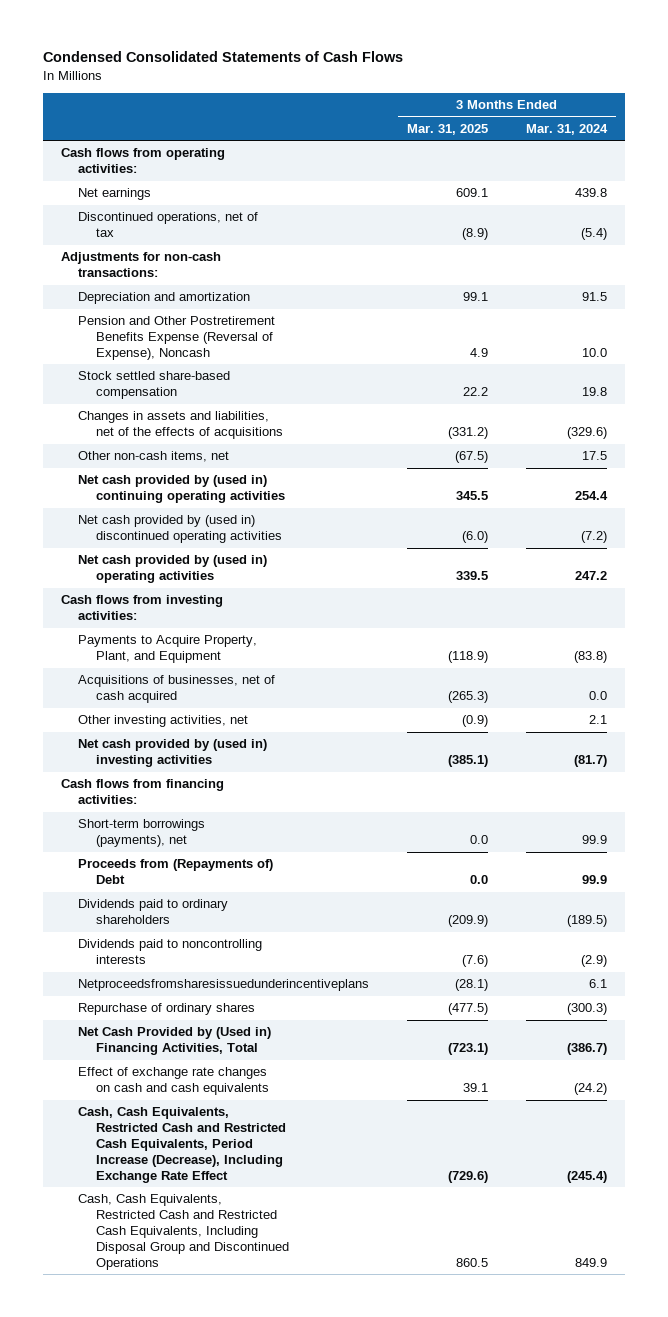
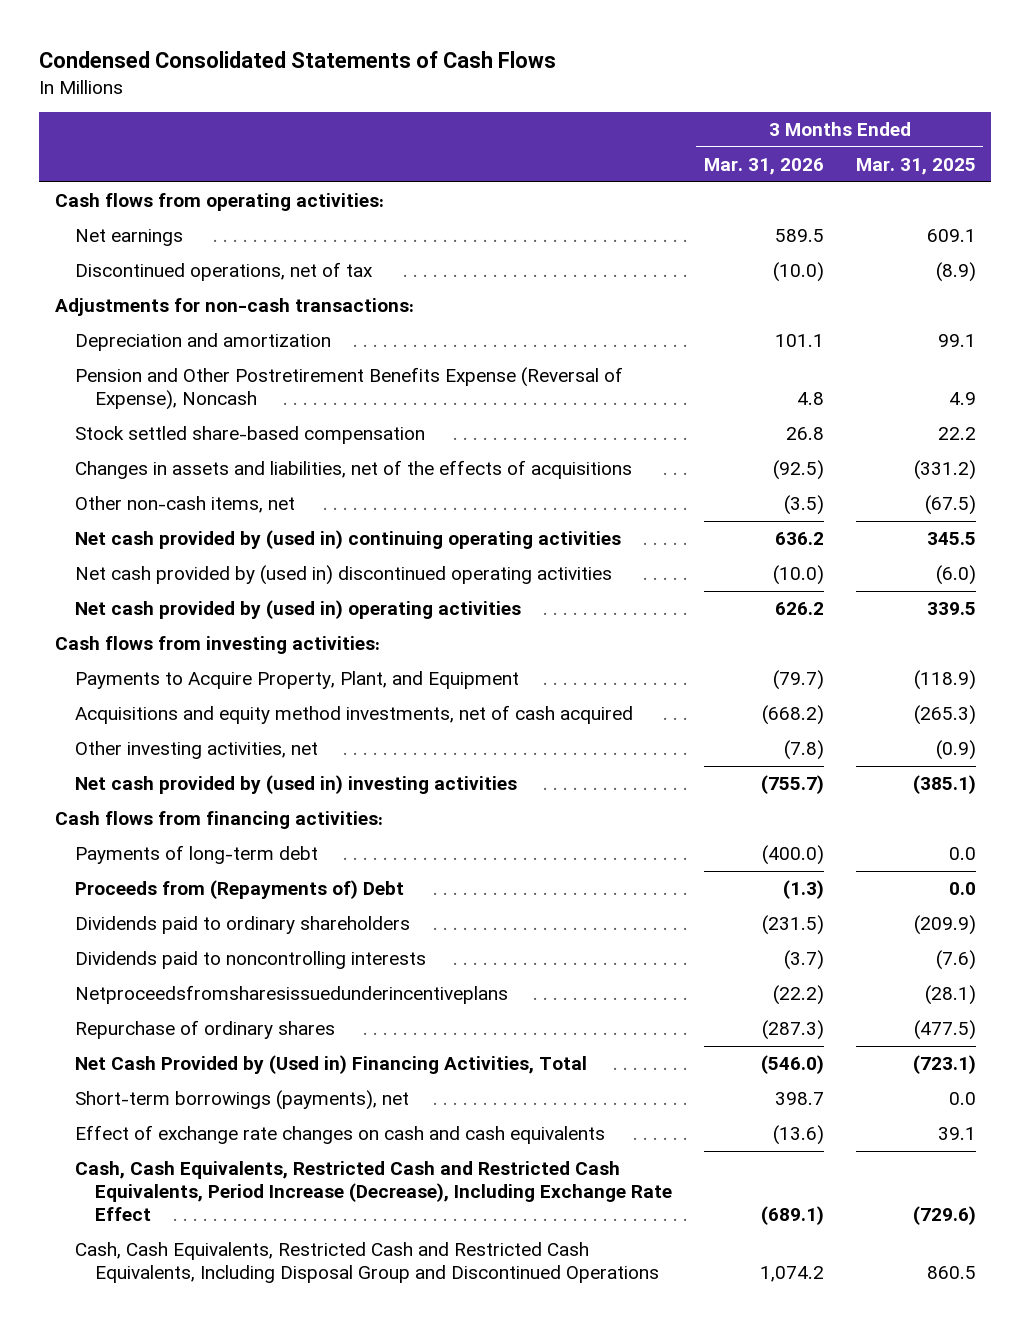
- | 3 Months Ended Mar. 31, 2025 | 3 Months Ended Mar. 31, 2024
+ | 3 Months Ended Mar. 31, 2026 | 3 Months Ended Mar. 31, 2025
- Acquisitions of businesses, net of cash acquired | (265.3) | 0.0
+ Acquisitions and equity method investments, net of cash acquired | (668.2) | (265.3)
+ Payments of long-term debt | (400.0) | 0.0
moved down: Short-term borrowings (payments), net | 398.7 | 0.0

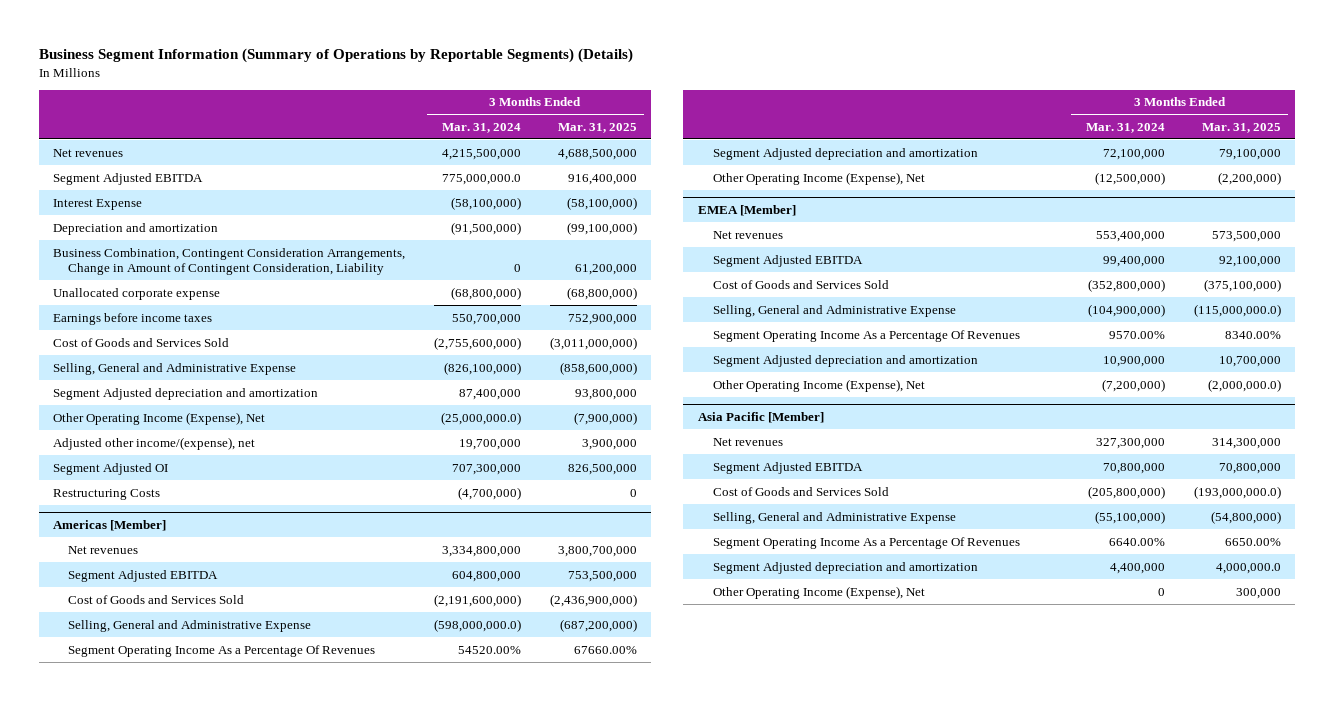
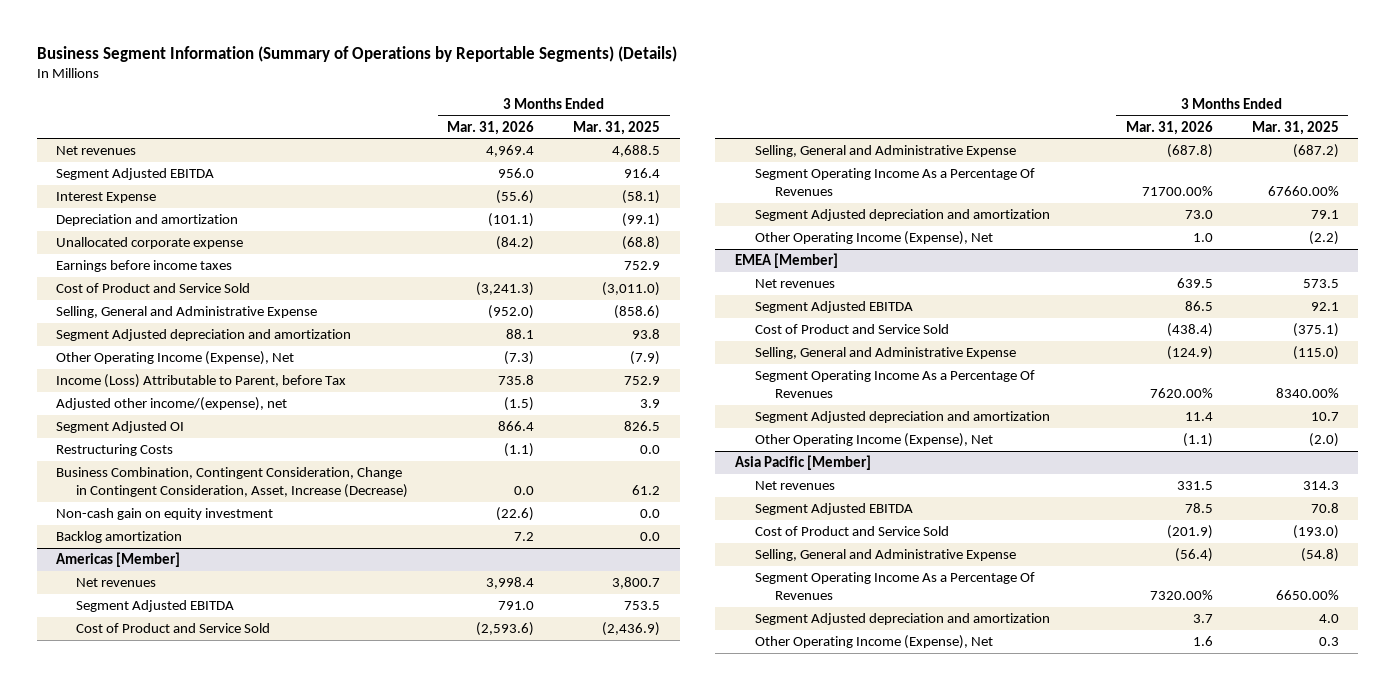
- | 3 Months Ended Mar. 31, 2024 | 3 Months Ended Mar. 31, 2025
+ | 3 Months Ended Mar. 31, 2026 | 3 Months Ended Mar. 31, 2025
- Net revenues | 4,215,500,000 | 4,688,500,000
- Segment Adjusted EBITDA | 775,000,000.0 | 916,400,000
- Interest Expense | (58,100,000) | (58,100,000)
- Depreciation and amortization | (91,500,000) | (99,100,000)
- Business Combination, Contingent Consideration Arrangements, Change in Amount of Contingent Consideration, Liability | 0 | 61,200,000
- Unallocated corporate expense | (68,800,000) | (68,800,000)
- Earnings before income taxes | 550,700,000 | 752,900,000
- Cost of Goods and Services Sold | (2,755,600,000) | (3,011,000,000)
- Selling, General and Administrative Expense | (826,100,000) | (858,600,000)
- Segment Adjusted depreciation and amortization | 87,400,000 | 93,800,000
- Other Operating Income (Expense), Net | (25,000,000.0) | (7,900,000)
- Adjusted other income/(expense), net | 19,700,000 | 3,900,000
- Segment Adjusted OI | 707,300,000 | 826,500,000
- Restructuring Costs | (4,700,000) | 0
+ Net revenues | 4,969.4 | 4,688.5
+ Segment Adjusted EBITDA | 956.0 | 916.4
+ Interest Expense | (55.6) | (58.1)
+ Depreciation and amortization | (101.1) | (99.1)
+ Unallocated corporate expense | (84.2) | (68.8)
+ Earnings before income taxes | | 752.9
+ Cost of Product and Service Sold | (3,241.3) | (3,011.0)
+ Selling, General and Administrative Expense | (952.0) | (858.6)
+ Segment Adjusted depreciation and amortization | 88.1 | 93.8
+ Other Operating Income (Expense), Net | (7.3) | (7.9)
+ Income (Loss) Attributable to Parent, before Tax | 735.8 | 752.9
+ Adjusted other income/(expense), net | (1.5) | 3.9
+ Segment Adjusted OI | 866.4 | 826.5
+ Restructuring Costs | (1.1) | 0.0
+ Business Combination, Contingent Consideration, Change in Contingent Consideration, Asset, Increase (Decrease) | 0.0 | 61.2
+ Non-cash gain on equity investment | (22.6) | 0.0
+ Backlog amortization | 7.2 | 0.0
@ Americas [Member]
- Net revenues | 3,334,800,000 | 3,800,700,000
- Segment Adjusted EBITDA | 604,800,000 | 753,500,000
- Cost of Goods and Services Sold | (2,191,600,000) | (2,436,900,000)
- Selling, General and Administrative Expense | (598,000,000.0) | (687,200,000)
+ Net revenues | 3,998.4 | 3,800.7
+ Segment Adjusted EBITDA | 791.0 | 753.5
+ Cost of Product and Service Sold | (2,593.6) | (2,436.9)
+ Selling, General and Administrative Expense | (687.8) | (687.2)
- Segment Adjusted depreciation and amortization | 72,100,000 | 79,100,000
- Other Operating Income (Expense), Net | (12,500,000) | (2,200,000)
+ Segment Adjusted depreciation and amortization | 73.0 | 79.1
+ Other Operating Income (Expense), Net | 1.0 | (2.2)
@ EMEA [Member]
- Net revenues | 553,400,000 | 573,500,000
- Segment Adjusted EBITDA | 99,400,000 | 92,100,000
- Cost of Goods and Services Sold | (352,800,000) | (375,100,000)
- Selling, General and Administrative Expense | (104,900,000) | (115,000,000.0)
+ Net revenues | 639.5 | 573.5
+ Segment Adjusted EBITDA | 86.5 | 92.1
+ Cost of Product and Service Sold | (438.4) | (375.1)
+ Selling, General and Administrative Expense | (124.9) | (115.0)
- Segment Adjusted depreciation and amortization | 10,900,000 | 10,700,000
- Other Operating Income (Expense), Net | (7,200,000) | (2,000,000.0)
+ Segment Adjusted depreciation and amortization | 11.4 | 10.7
+ Other Operating Income (Expense), Net | (1.1) | (2.0)
@ Asia Pacific [Member]
- Net revenues | 327,300,000 | 314,300,000
- Segment Adjusted EBITDA | 70,800,000 | 70,800,000
- Cost of Goods and Services Sold | (205,800,000) | (193,000,000.0)
- Selling, General and Administrative Expense | (55,100,000) | (54,800,000)
+ Net revenues | 331.5 | 314.3
+ Segment Adjusted EBITDA | 78.5 | 70.8
+ Cost of Product and Service Sold | (201.9) | (193.0)
+ Selling, General and Administrative Expense | (56.4) | (54.8)
- Segment Adjusted depreciation and amortization | 4,400,000 | 4,000,000.0
- Other Operating Income (Expense), Net | 0 | 300,000
+ Segment Adjusted depreciation and amortization | 3.7 | 4.0
+ Other Operating Income (Expense), Net | 1.6 | 0.3

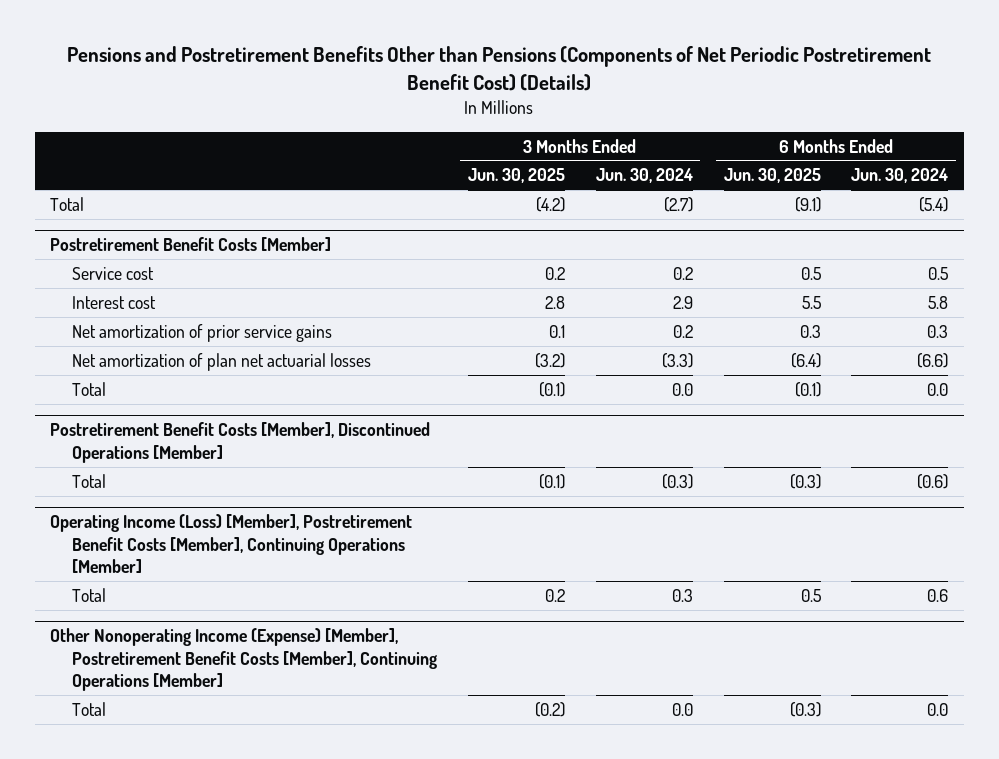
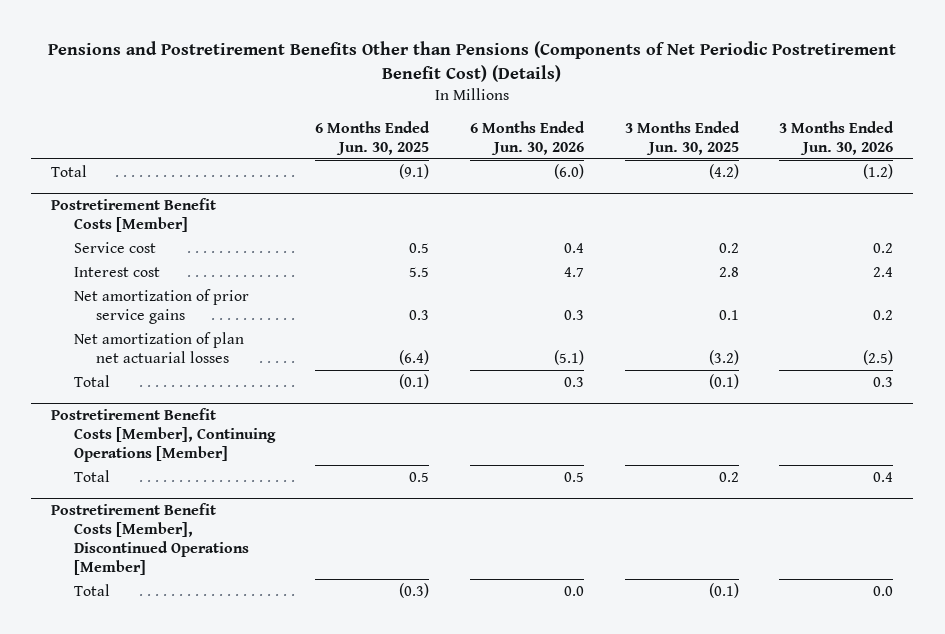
- | 3 Months Ended Jun. 30, 2025 | 3 Months Ended Jun. 30, 2024 | 6 Months Ended Jun. 30, 2025 | 6 Months Ended Jun. 30, 2024
+ | 6 Months Ended Jun. 30, 2025 | 6 Months Ended Jun. 30, 2026 | 3 Months Ended Jun. 30, 2025 | 3 Months Ended Jun. 30, 2026
+ Postretirement Benefit Costs [Member], Continuing Operations [Member]
+ Total | 0.5 | 0.5 | 0.2 | 0.4
- Operating Income (Loss) [Member], Postretirement Benefit Costs [Member], Continuing Operations [Member]
- Total | 0.2 | 0.3 | 0.5 | 0.6
- Other Nonoperating Income (Expense) [Member], Postretirement Benefit Costs [Member], Continuing Operations [Member]
- Total | (0.2) | 0.0 | (0.3) | 0.0

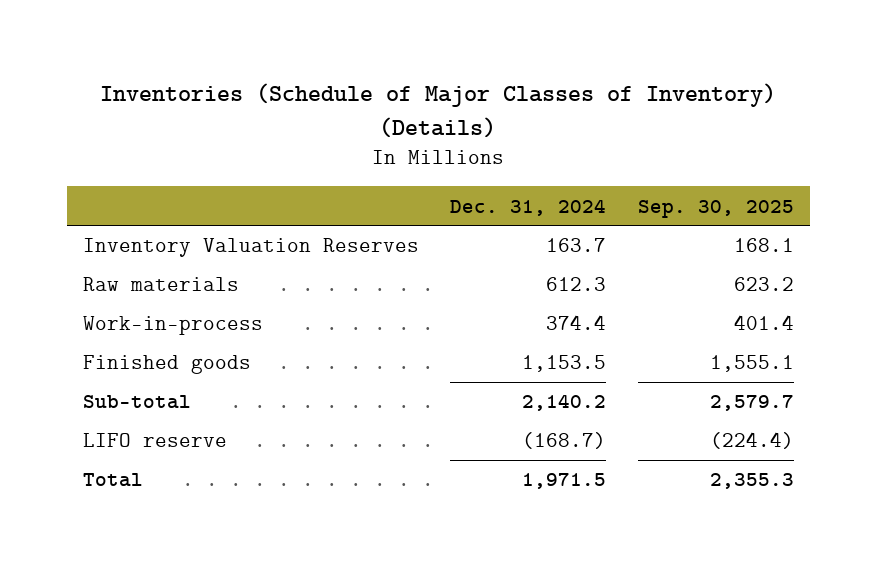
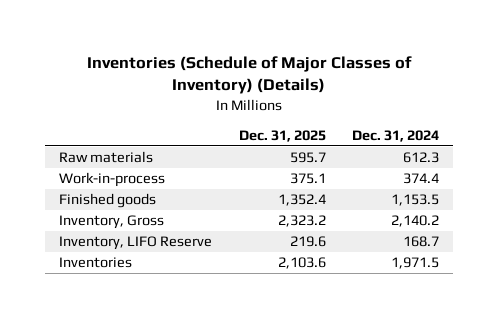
- | Dec. 31, 2024 | Sep. 30, 2025
+ | Dec. 31, 2025 | Dec. 31, 2024
- Inventory Valuation Reserves | 163.7 | 168.1
- Sub-total | 2,140.2 | 2,579.7
- LIFO reserve | (168.7) | (224.4)
- Total | 1,971.5 | 2,355.3
+ Inventory, Gross | 2,323.2 | 2,140.2
+ Inventory, LIFO Reserve | 219.6 | 168.7
+ Inventories | 2,103.6 | 1,971.5

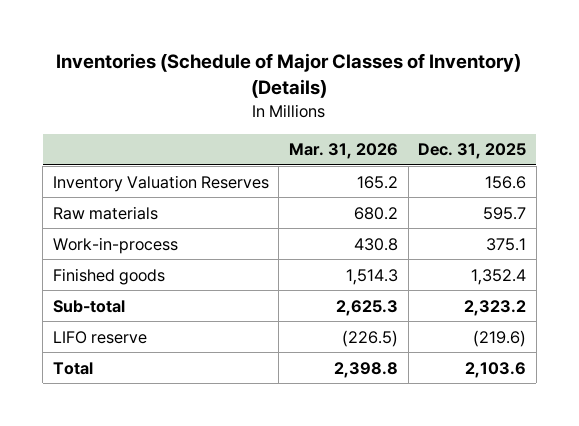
- | Dec. 31, 2025 | Dec. 31, 2024
+ | Mar. 31, 2026 | Dec. 31, 2025
+ Inventory Valuation Reserves | 165.2 | 156.6
- Inventory, Gross | 2,323.2 | 2,140.2
- Inventory, LIFO Reserve | 219.6 | 168.7
- Inventories | 2,103.6 | 1,971.5
+ Sub-total | 2,625.3 | 2,323.2
+ LIFO reserve | (226.5) | (219.6)
+ Total | 2,398.8 | 2,103.6

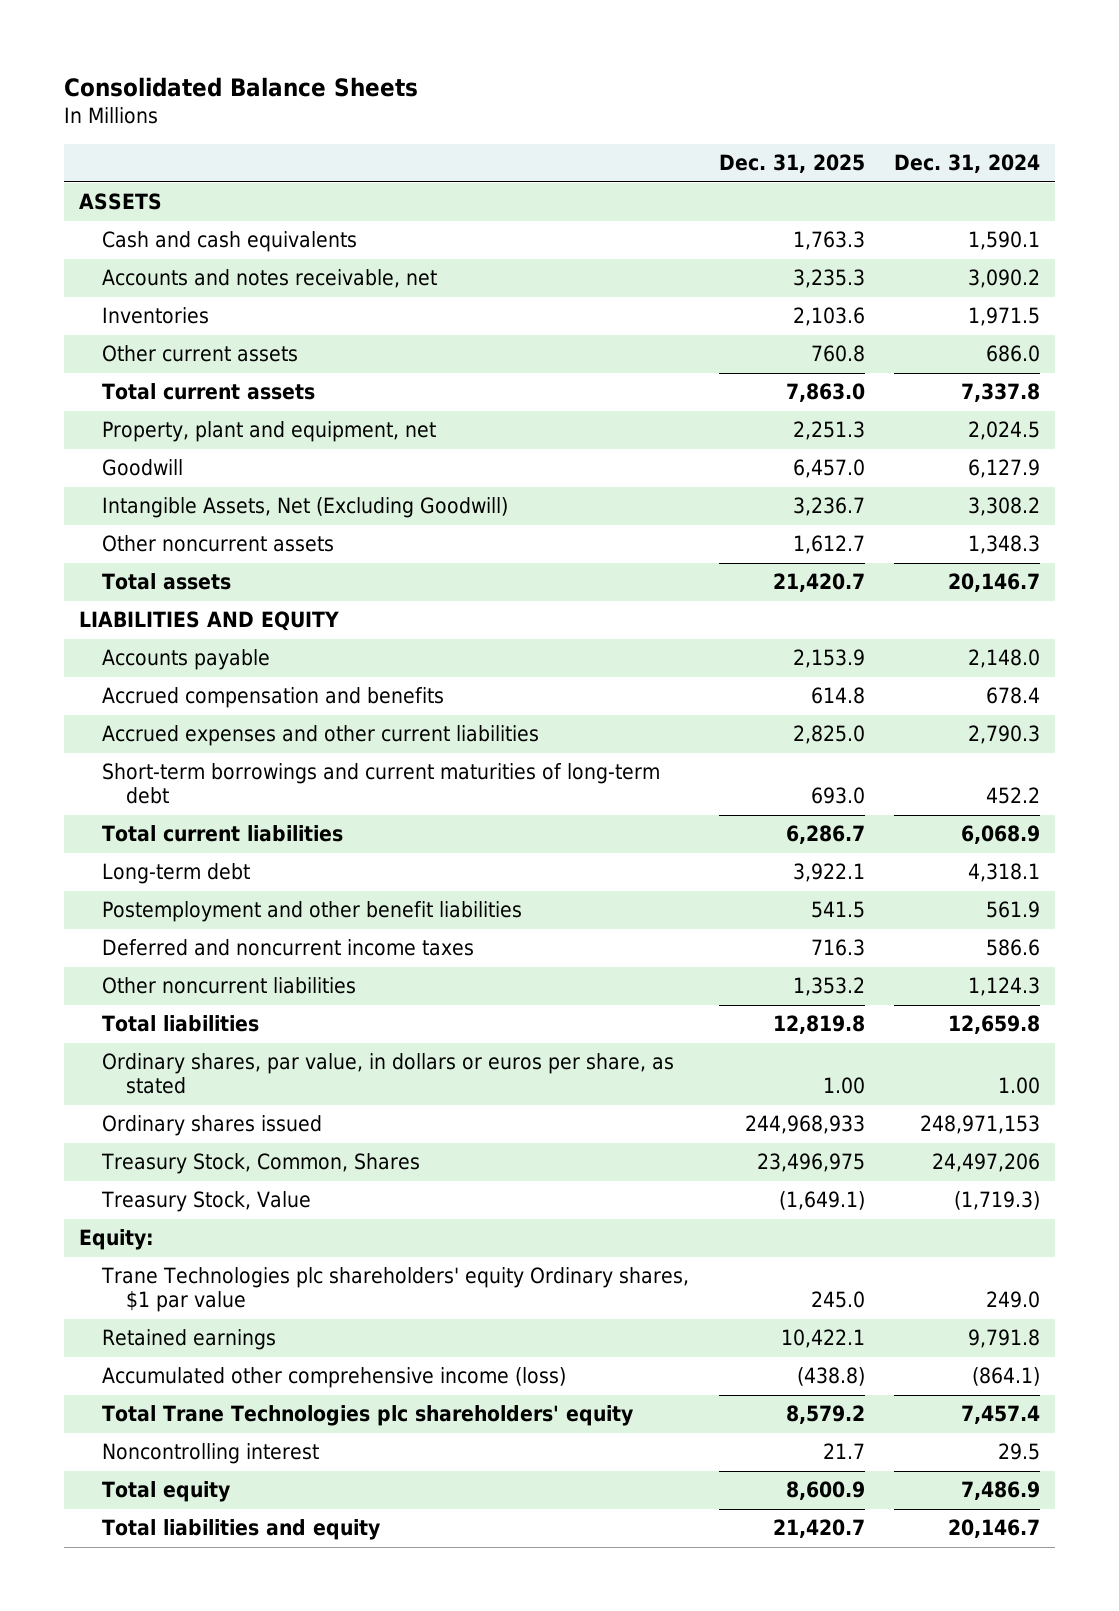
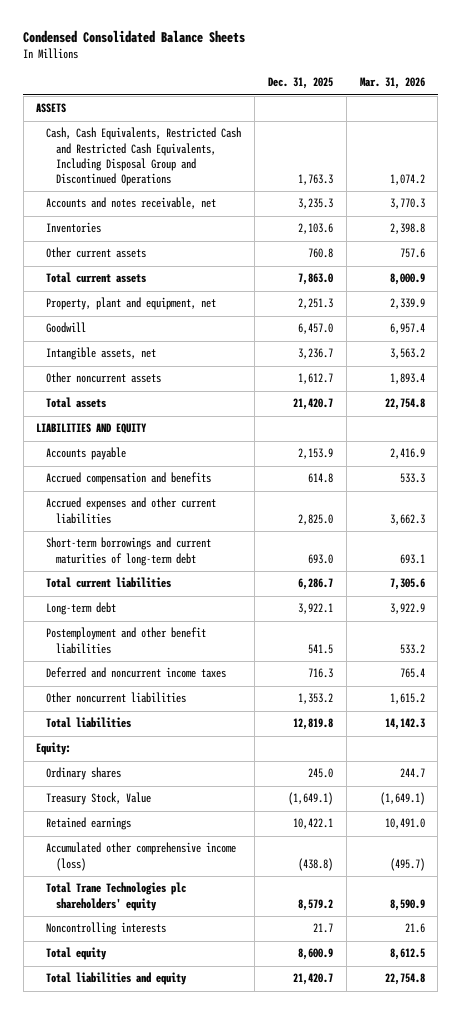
- Consolidated Balance Sheets
+ Condensed Consolidated Balance Sheets
- | Dec. 31, 2025 | Dec. 31, 2024
+ | Dec. 31, 2025 | Mar. 31, 2026
- Cash and cash equivalents | 1,763.3 | 1,590.1
+ Cash, Cash Equivalents, Restricted Cash and Restricted Cash Equivalents, Including Disposal Group and Discontinued Operations | 1,763.3 | 1,074.2
- Intangible Assets, Net (Excluding Goodwill) | 3,236.7 | 3,308.2
+ Intangible assets, net | 3,236.7 | 3,563.2
- Ordinary shares, par value, in dollars or euros per share, as stated | 1.00 | 1.00
- Ordinary shares issued | 244,968,933 | 248,971,153
- Treasury Stock, Common, Shares | 23,496,975 | 24,497,206
- Trane Technologies plc shareholders' equity Ordinary shares, $1 par value | 245.0 | 249.0
+ Ordinary shares | 245.0 | 244.7
moved down: Treasury Stock, Value | (1,649.1) | (1,649.1)
- Noncontrolling interest | 21.7 | 29.5
+ Noncontrolling interests | 21.7 | 21.6

